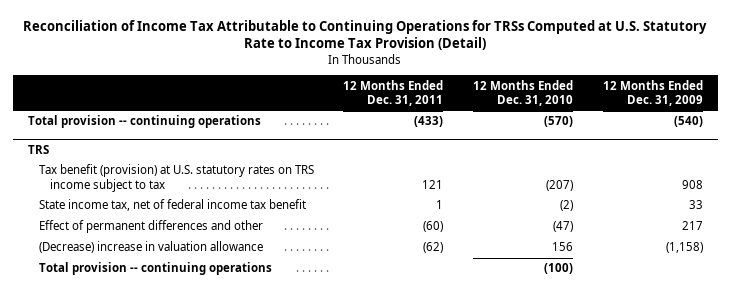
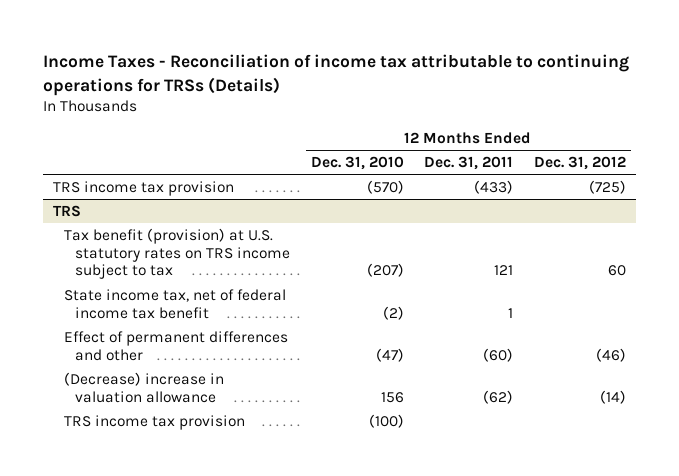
- Reconciliation of Income Tax Attributable to Continuing Operations for TRSs Computed at U.S. Statutory Rate to Income Tax Provision (Detail)
+ Income Taxes - Reconciliation of income tax attributable to continuing operations for TRSs (Details)
- | 12 Months Ended Dec. 31, 2011 | 12 Months Ended Dec. 31, 2010 | 12 Months Ended Dec. 31, 2009
+ | 12 Months Ended Dec. 31, 2010 | 12 Months Ended Dec. 31, 2011 | 12 Months Ended Dec. 31, 2012
- Total provision -- continuing operations | (433) | (570) | (540)
+ TRS income tax provision | (570) | (433) | (725)
@ TRS
- Total provision -- continuing operations | | (100) |
+ TRS income tax provision | (100) | |

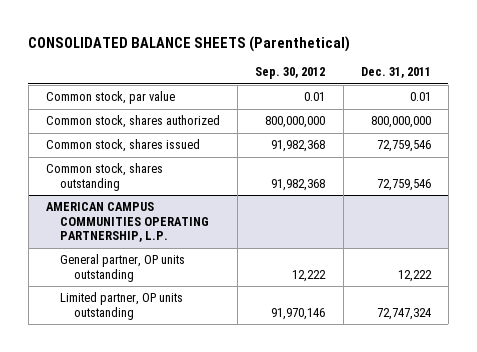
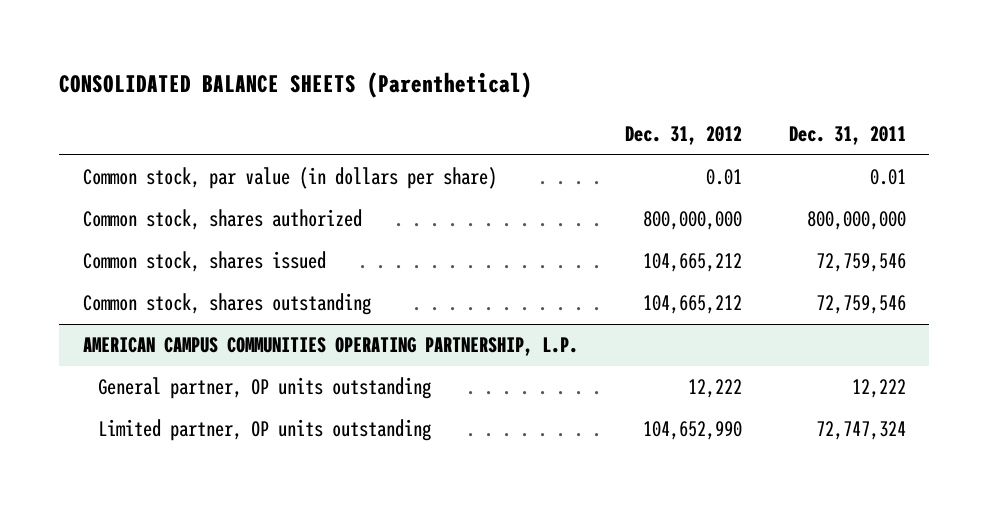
- | Sep. 30, 2012 | Dec. 31, 2011
+ | Dec. 31, 2012 | Dec. 31, 2011
- Common stock, par value | 0.01 | 0.01
+ Common stock, par value (in dollars per share) | 0.01 | 0.01

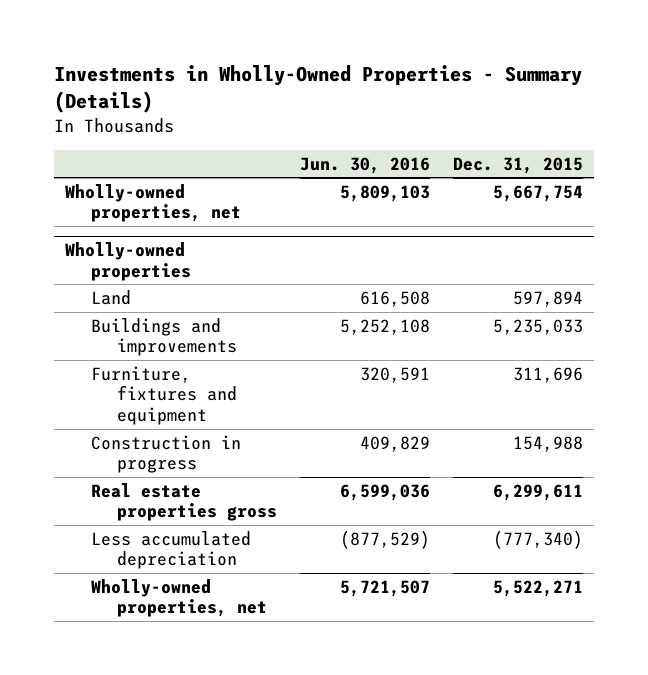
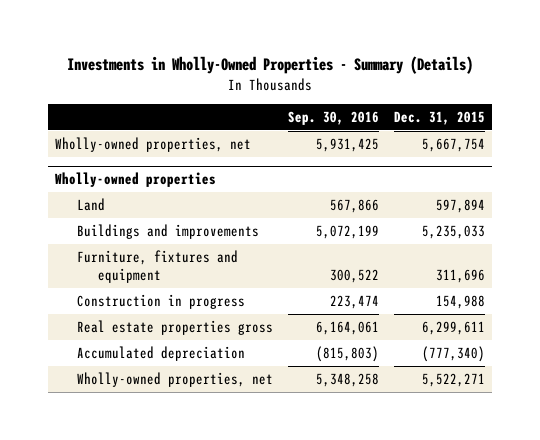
- | Jun. 30, 2016 | Dec. 31, 2015
+ | Sep. 30, 2016 | Dec. 31, 2015
@ Wholly-owned properties
- Less accumulated depreciation | (877,529) | (777,340)
+ Accumulated depreciation | (815,803) | (777,340)

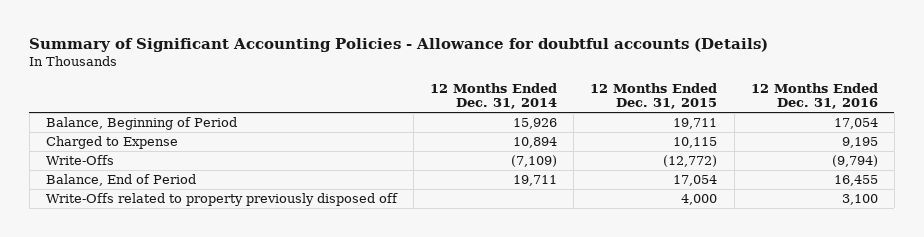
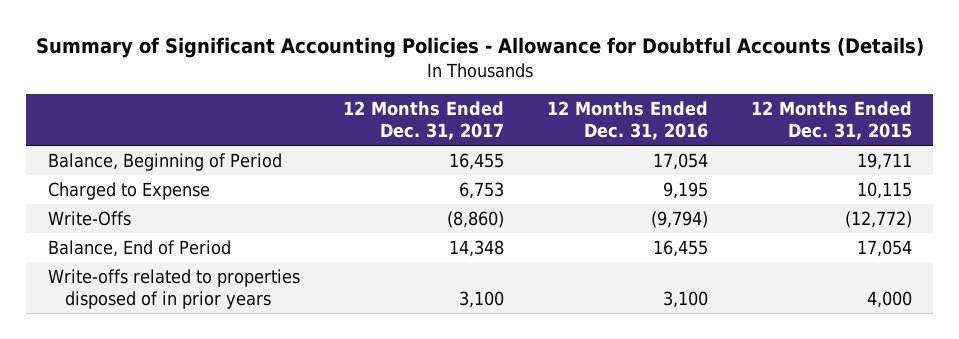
- Summary of Significant Accounting Policies - Allowance for doubtful accounts (Details)
+ Summary of Significant Accounting Policies - Allowance for Doubtful Accounts (Details)
- | 12 Months Ended Dec. 31, 2014 | 12 Months Ended Dec. 31, 2015 | 12 Months Ended Dec. 31, 2016
+ | 12 Months Ended Dec. 31, 2017 | 12 Months Ended Dec. 31, 2016 | 12 Months Ended Dec. 31, 2015
- Write-Offs related to property previously disposed off | | 4,000 | 3,100
+ Write-offs related to properties disposed of in prior years | 3,100 | 3,100 | 4,000

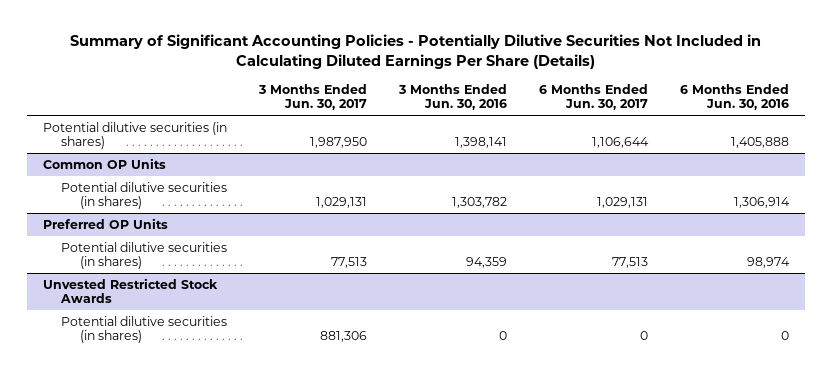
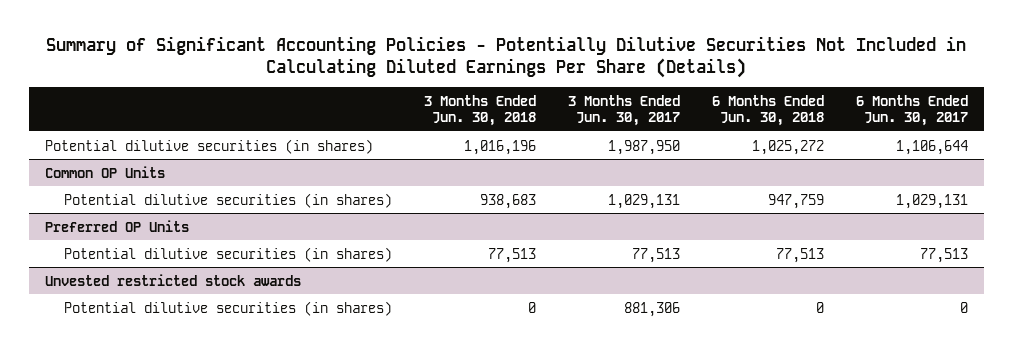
- | 3 Months Ended Jun. 30, 2017 | 3 Months Ended Jun. 30, 2016 | 6 Months Ended Jun. 30, 2017 | 6 Months Ended Jun. 30, 2016
+ | 3 Months Ended Jun. 30, 2018 | 3 Months Ended Jun. 30, 2017 | 6 Months Ended Jun. 30, 2018 | 6 Months Ended Jun. 30, 2017
- Unvested Restricted Stock Awards
+ Unvested restricted stock awards

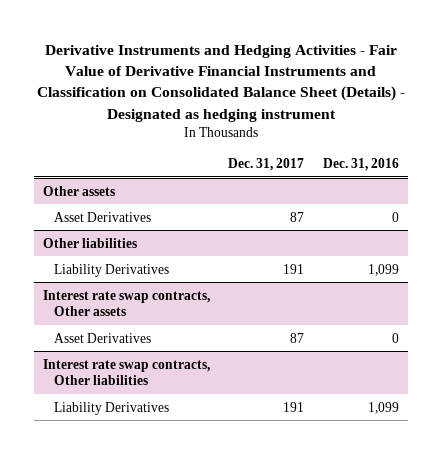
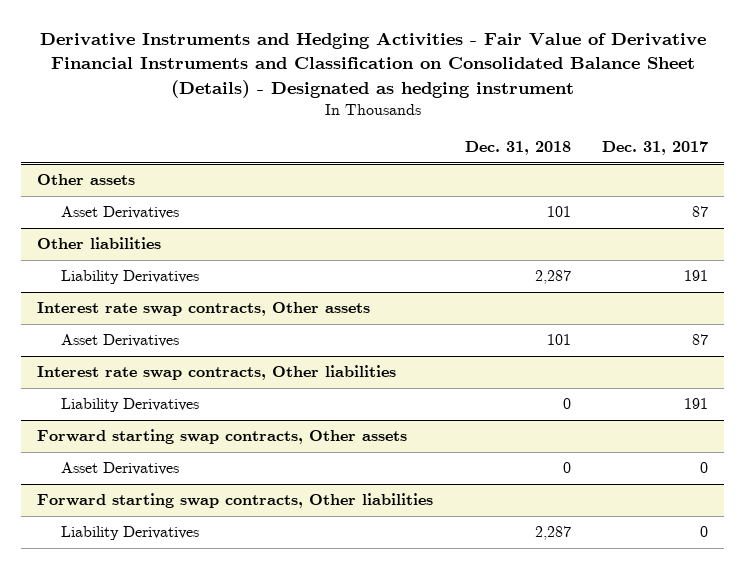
- | Dec. 31, 2017 | Dec. 31, 2016
+ | Dec. 31, 2018 | Dec. 31, 2017
+ Forward starting swap contracts, Other assets
+ Asset Derivatives | 0 | 0
+ Forward starting swap contracts, Other liabilities
+ Liability Derivatives | 2,287 | 0

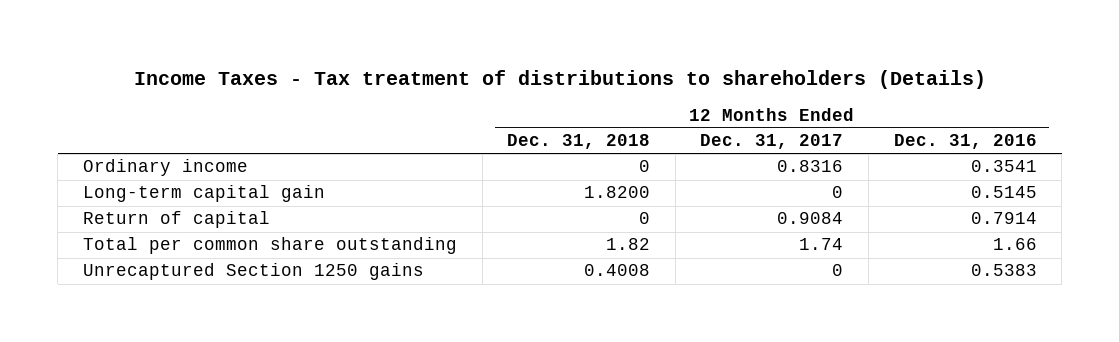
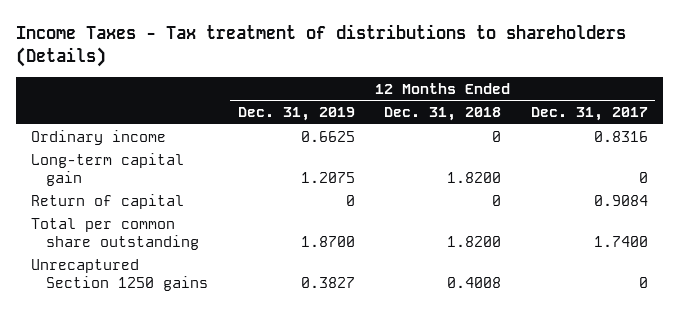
- | 12 Months Ended Dec. 31, 2018 | 12 Months Ended Dec. 31, 2017 | 12 Months Ended Dec. 31, 2016
+ | 12 Months Ended Dec. 31, 2019 | 12 Months Ended Dec. 31, 2018 | 12 Months Ended Dec. 31, 2017
- Total per common share outstanding | 1.82 | 1.74 | 1.66
+ Total per common share outstanding | 1.8700 | 1.8200 | 1.7400

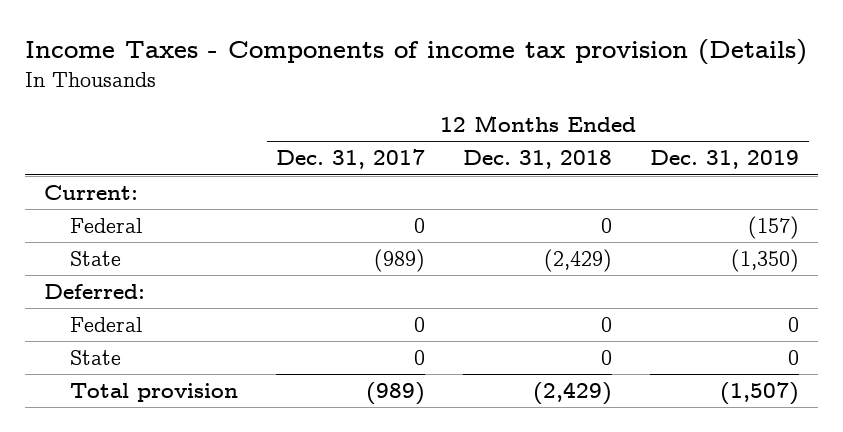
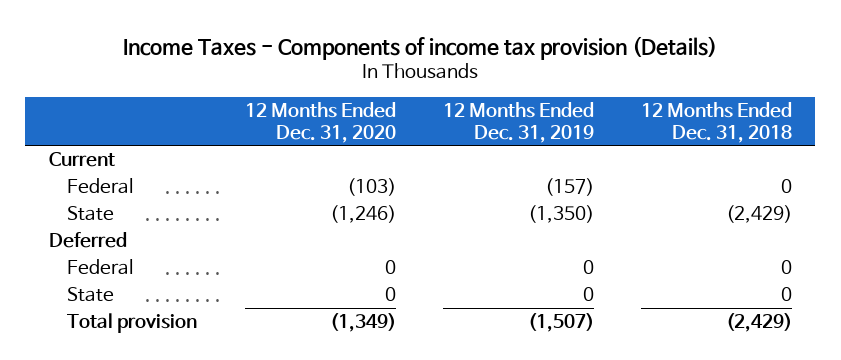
- | 12 Months Ended Dec. 31, 2017 | 12 Months Ended Dec. 31, 2018 | 12 Months Ended Dec. 31, 2019
+ | 12 Months Ended Dec. 31, 2020 | 12 Months Ended Dec. 31, 2019 | 12 Months Ended Dec. 31, 2018
- Current:
+ Current
- Deferred:
+ Deferred

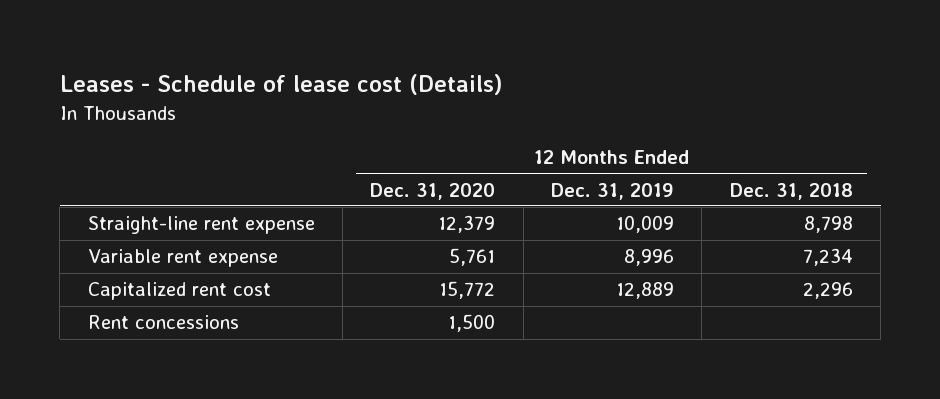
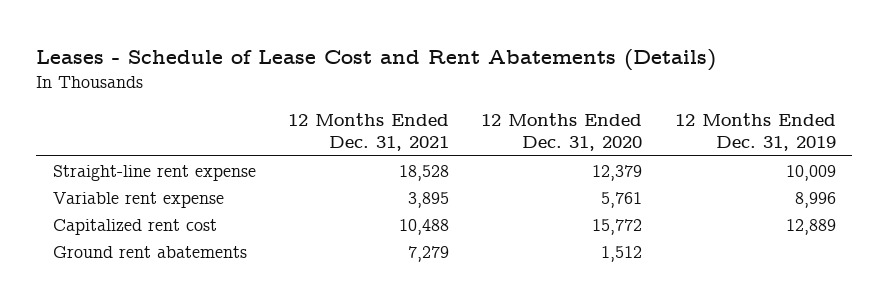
- Leases - Schedule of lease cost (Details)
+ Leases - Schedule of Lease Cost and Rent Abatements (Details)
- | 12 Months Ended Dec. 31, 2020 | 12 Months Ended Dec. 31, 2019 | 12 Months Ended Dec. 31, 2018
+ | 12 Months Ended Dec. 31, 2021 | 12 Months Ended Dec. 31, 2020 | 12 Months Ended Dec. 31, 2019
- Rent concessions | 1,500 | |
+ Ground rent abatements | 7,279 | 1,512 |

